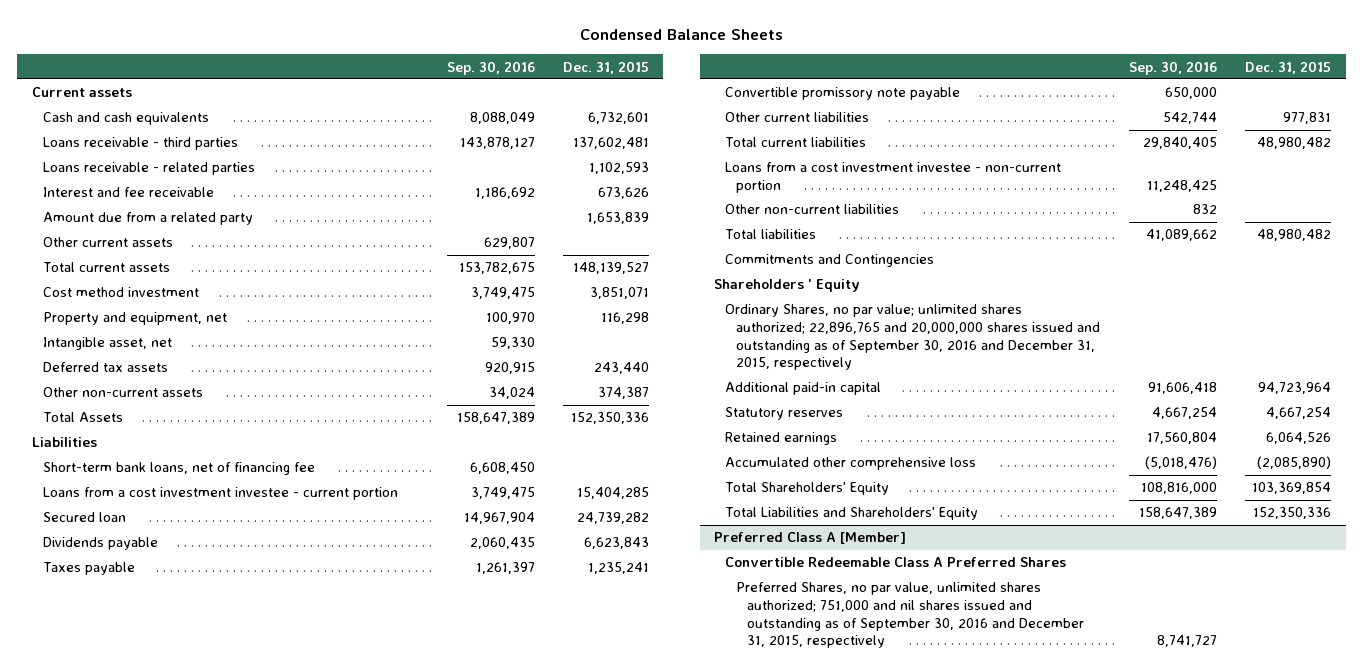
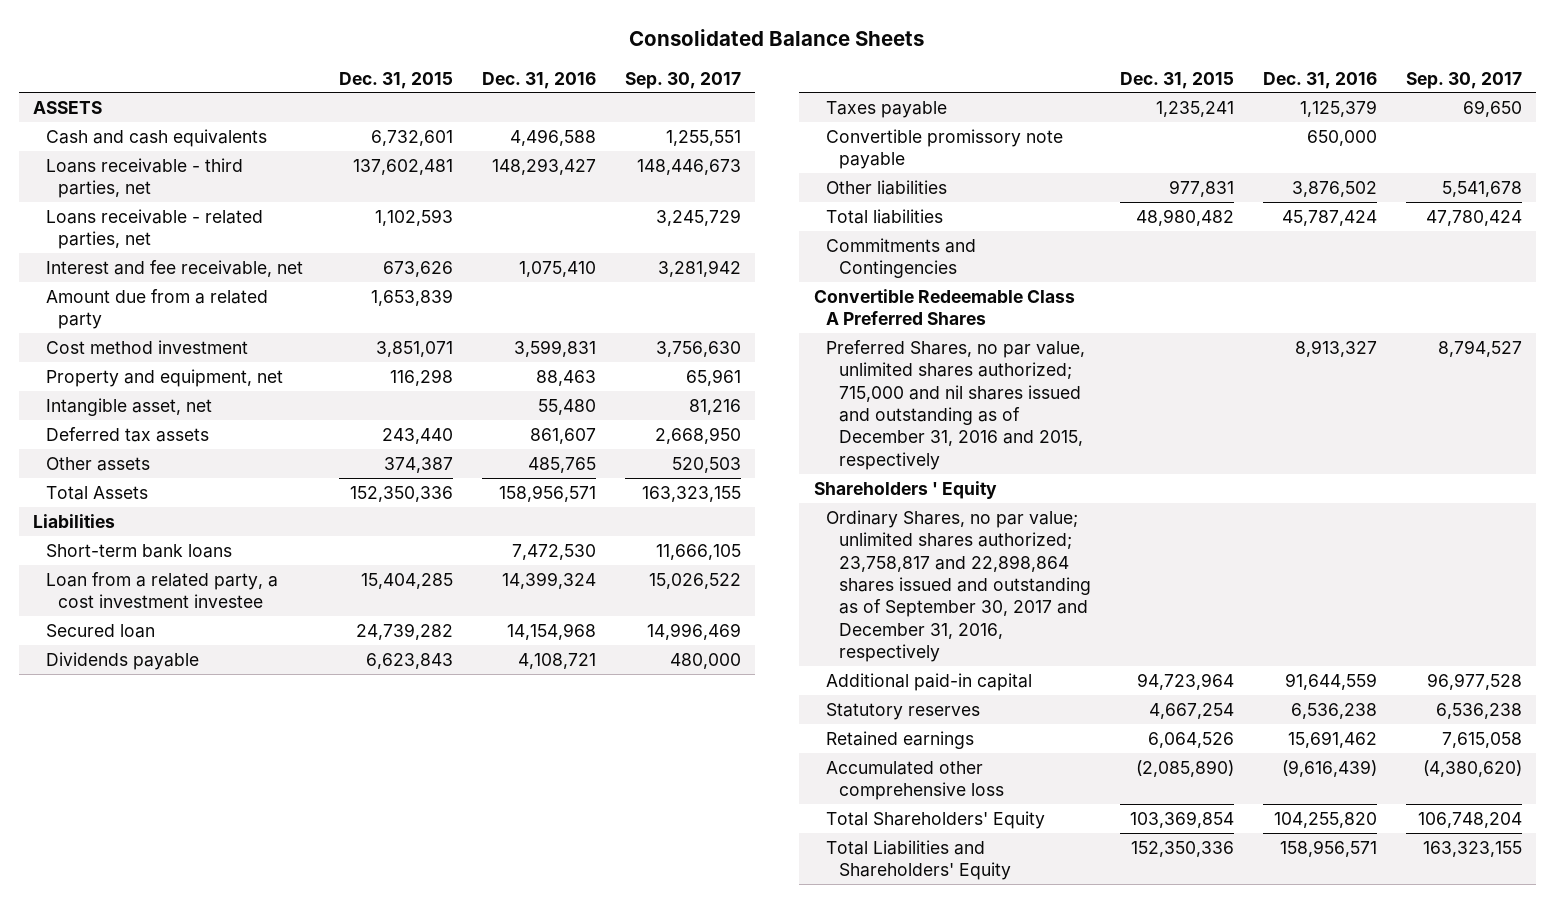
- Condensed Balance Sheets
+ Consolidated Balance Sheets
- | Sep. 30, 2016 | Dec. 31, 2015
+ | Dec. 31, 2015 | Dec. 31, 2016 | Sep. 30, 2017
- Current assets
+ ASSETS
- Loans receivable - third parties | 143,878,127 | 137,602,481
- Loans receivable - related parties | | 1,102,593
- Interest and fee receivable | 1,186,692 | 673,626
+ Loans receivable - third parties, net | 137,602,481 | 148,293,427 | 148,446,673
+ Loans receivable - related parties, net | 1,102,593 | | 3,245,729
+ Interest and fee receivable, net | 673,626 | 1,075,410 | 3,281,942
- Other current assets | 629,807 |
- Total current assets | 153,782,675 | 148,139,527
- Other non-current assets | 34,024 | 374,387
+ Other assets | 374,387 | 485,765 | 520,503
- Short-term bank loans, net of financing fee | 6,608,450 |
- Loans from a cost investment investee - current portion | 3,749,475 | 15,404,285
+ Short-term bank loans | | 7,472,530 | 11,666,105
+ Loan from a related party, a cost investment investee | 15,404,285 | 14,399,324 | 15,026,522
- Other current liabilities | 542,744 | 977,831
- Total current liabilities | 29,840,405 | 48,980,482
- Loans from a cost investment investee - non-current portion | 11,248,425 |
- Other non-current liabilities | 832 |
+ Other liabilities | 977,831 | 3,876,502 | 5,541,678
+ Convertible Redeemable Class A Preferred Shares
+ Preferred Shares, no par value, unlimited shares authorized; 715,000 and nil shares issued and outstanding as of December 31, 2016 and 2015, respectively | | 8,913,327 | 8,794,527
- Ordinary Shares, no par value; unlimited shares authorized; 22,896,765 and 20,000,000 shares issued and outstanding as of September 30, 2016 and December 31, 2015, respectively
+ Ordinary Shares, no par value; unlimited shares authorized; 23,758,817 and 22,898,864 shares issued and outstanding as of September 30, 2017 and December 31, 2016, respectively
- Preferred Class A [Member]
- Convertible Redeemable Class A Preferred Shares
- Preferred Shares, no par value, unlimited shares authorized; 751,000 and nil shares issued and outstanding as of September 30, 2016 and December 31, 2015, respectively | 8,741,727 |

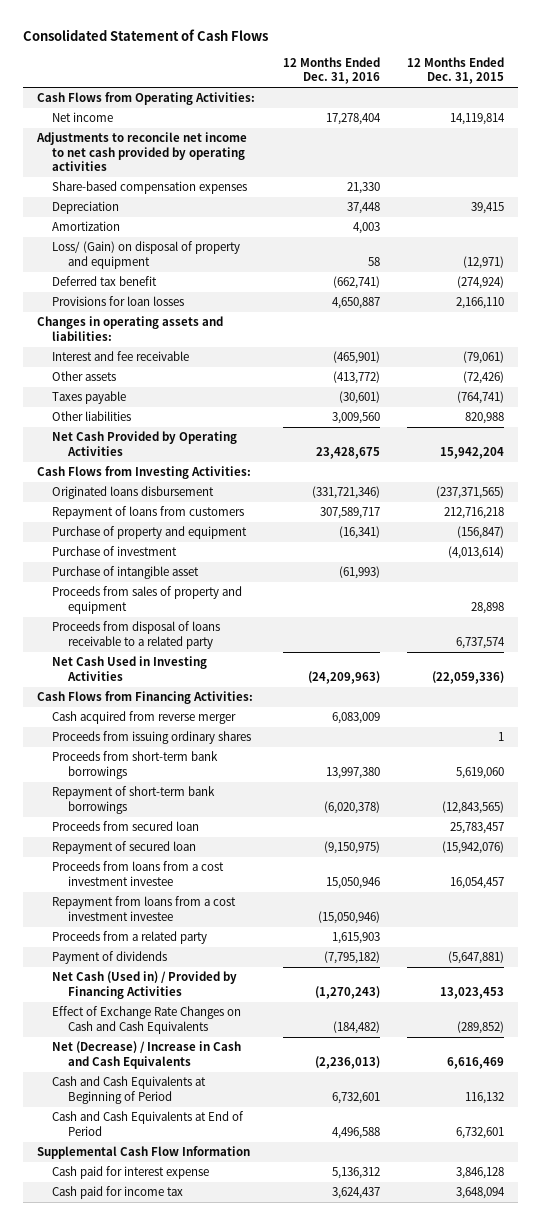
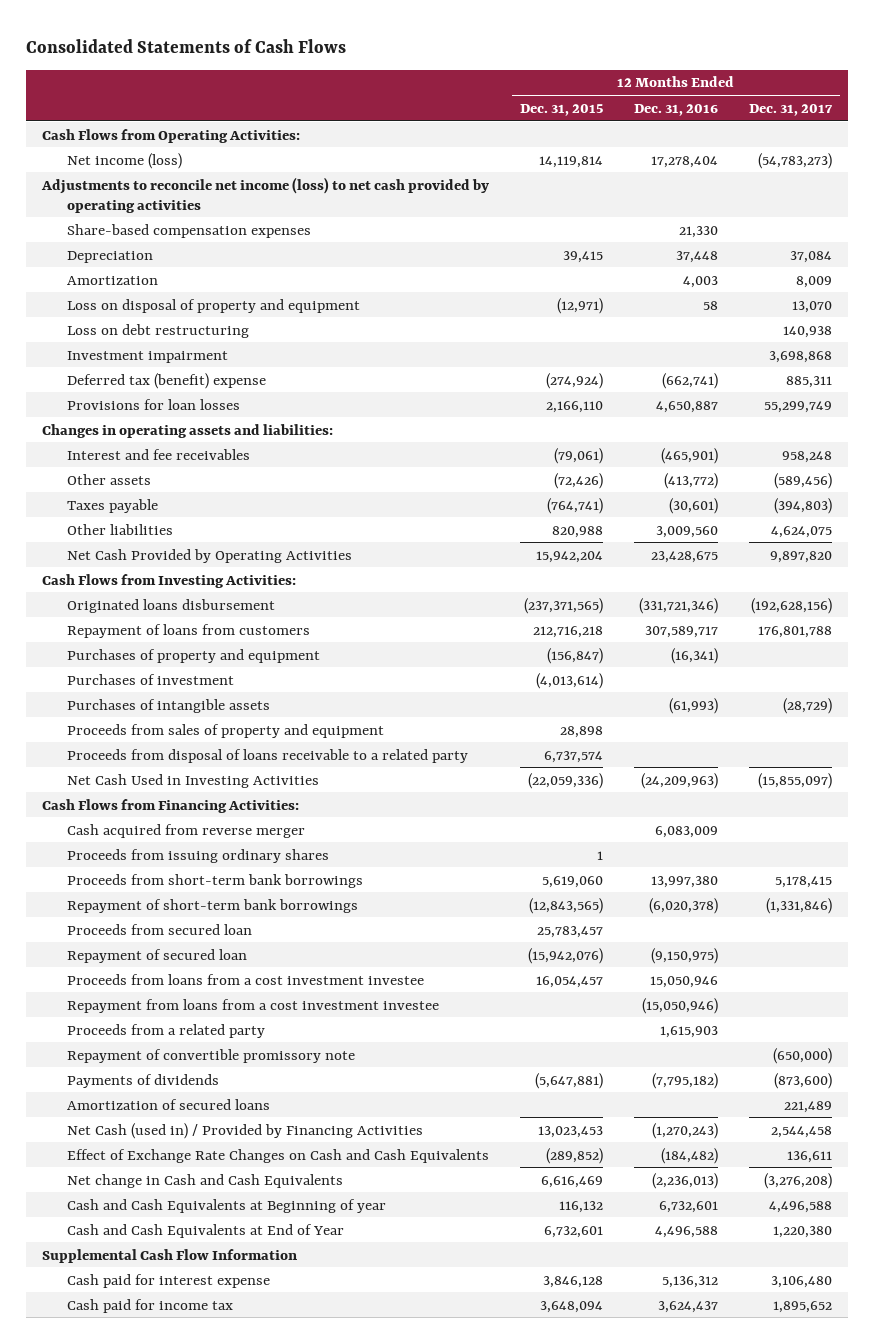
- Consolidated Statement of Cash Flows
+ Consolidated Statements of Cash Flows
- | 12 Months Ended Dec. 31, 2016 | 12 Months Ended Dec. 31, 2015
+ | 12 Months Ended Dec. 31, 2015 | 12 Months Ended Dec. 31, 2016 | 12 Months Ended Dec. 31, 2017
- Net income | 17,278,404 | 14,119,814
- Adjustments to reconcile net income to net cash provided by operating activities
+ Net income (loss) | 14,119,814 | 17,278,404 | (54,783,273)
+ Adjustments to reconcile net income (loss) to net cash provided by operating activities
- Loss/ (Gain) on disposal of property and equipment | 58 | (12,971)
- Deferred tax benefit | (662,741) | (274,924)
+ Loss on disposal of property and equipment | (12,971) | 58 | 13,070
+ Loss on debt restructuring | | | 140,938
+ Investment impairment | | | 3,698,868
+ Deferred tax (benefit) expense | (274,924) | (662,741) | 885,311
- Interest and fee receivable | (465,901) | (79,061)
+ Interest and fee receivables | (79,061) | (465,901) | 958,248
- Purchase of property and equipment | (16,341) | (156,847)
- Purchase of investment | | (4,013,614)
- Purchase of intangible asset | (61,993) |
+ Purchases of property and equipment | (156,847) | (16,341) |
+ Purchases of investment | (4,013,614) | |
+ Purchases of intangible assets | | (61,993) | (28,729)
- Payment of dividends | (7,795,182) | (5,647,881)
- Net Cash (Used in) / Provided by Financing Activities | (1,270,243) | 13,023,453
+ Repayment of convertible promissory note | | | (650,000)
+ Payments of dividends | (5,647,881) | (7,795,182) | (873,600)
+ Amortization of secured loans | | | 221,489
+ Net Cash (used in) / Provided by Financing Activities | 13,023,453 | (1,270,243) | 2,544,458
- Net (Decrease) / Increase in Cash and Cash Equivalents | (2,236,013) | 6,616,469
- Cash and Cash Equivalents at Beginning of Period | 6,732,601 | 116,132
- Cash and Cash Equivalents at End of Period | 4,496,588 | 6,732,601
+ Net change in Cash and Cash Equivalents | 6,616,469 | (2,236,013) | (3,276,208)
+ Cash and Cash Equivalents at Beginning of year | 116,132 | 6,732,601 | 4,496,588
+ Cash and Cash Equivalents at End of Year | 6,732,601 | 4,496,588 | 1,220,380

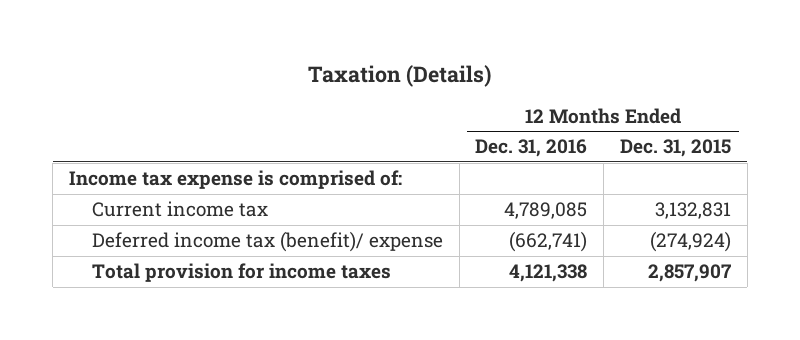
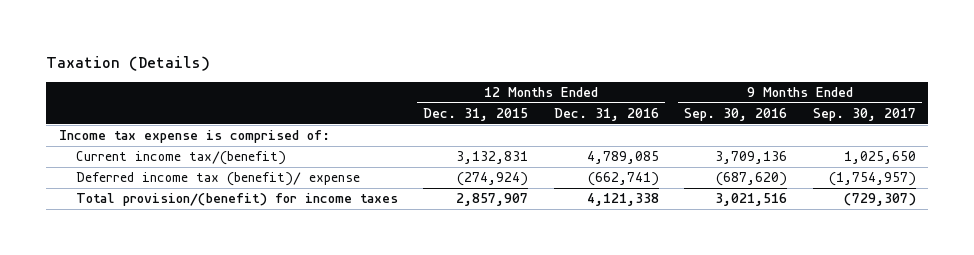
- | 12 Months Ended Dec. 31, 2016 | 12 Months Ended Dec. 31, 2015
+ | 12 Months Ended Dec. 31, 2015 | 12 Months Ended Dec. 31, 2016 | 9 Months Ended Sep. 30, 2016 | 9 Months Ended Sep. 30, 2017
- Current income tax | 4,789,085 | 3,132,831
+ Current income tax/(benefit) | 3,132,831 | 4,789,085 | 3,709,136 | 1,025,650
- Total provision for income taxes | 4,121,338 | 2,857,907
+ Total provision/(benefit) for income taxes | 2,857,907 | 4,121,338 | 3,021,516 | (729,307)

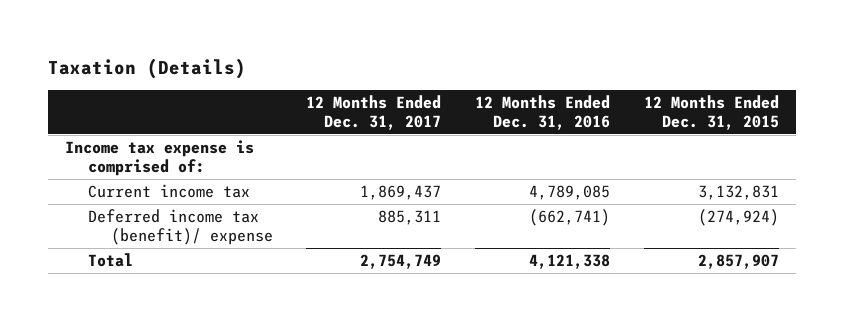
- | 12 Months Ended Dec. 31, 2015 | 12 Months Ended Dec. 31, 2016 | 9 Months Ended Sep. 30, 2016 | 9 Months Ended Sep. 30, 2017
+ | 12 Months Ended Dec. 31, 2017 | 12 Months Ended Dec. 31, 2016 | 12 Months Ended Dec. 31, 2015
- Current income tax/(benefit) | 3,132,831 | 4,789,085 | 3,709,136 | 1,025,650
+ Current income tax | 1,869,437 | 4,789,085 | 3,132,831
- Total provision/(benefit) for income taxes | 2,857,907 | 4,121,338 | 3,021,516 | (729,307)
+ Total | 2,754,749 | 4,121,338 | 2,857,907

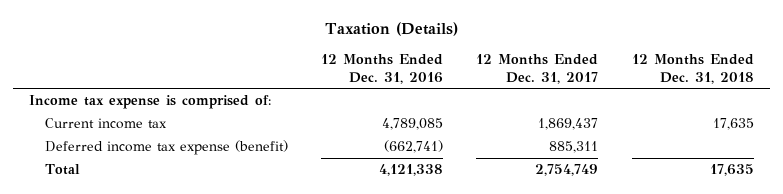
- | 12 Months Ended Dec. 31, 2017 | 12 Months Ended Dec. 31, 2016 | 12 Months Ended Dec. 31, 2015
+ | 12 Months Ended Dec. 31, 2016 | 12 Months Ended Dec. 31, 2017 | 12 Months Ended Dec. 31, 2018
- Deferred income tax (benefit)/ expense | 885,311 | (662,741) | (274,924)
+ Deferred income tax expense (benefit) | (662,741) | 885,311 |

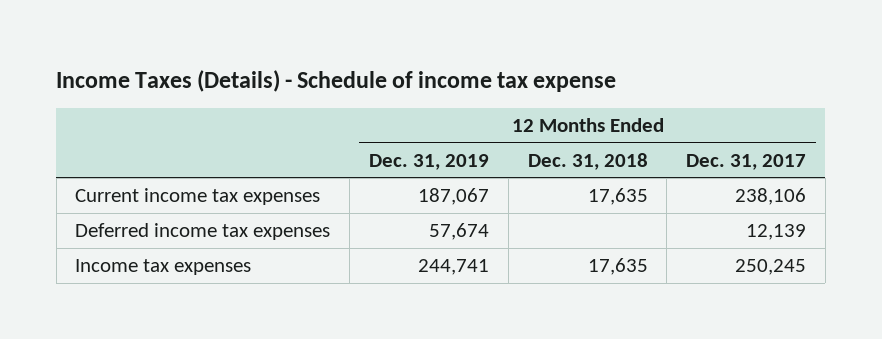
- Taxation (Details)
+ Income Taxes (Details) - Schedule of income tax expense
- | 12 Months Ended Dec. 31, 2016 | 12 Months Ended Dec. 31, 2017 | 12 Months Ended Dec. 31, 2018
+ | 12 Months Ended Dec. 31, 2019 | 12 Months Ended Dec. 31, 2018 | 12 Months Ended Dec. 31, 2017
- Income tax expense is comprised of:
- Current income tax | 4,789,085 | 1,869,437 | 17,635
- Deferred income tax expense (benefit) | (662,741) | 885,311 |
- Total | 4,121,338 | 2,754,749 | 17,635
+ Current income tax expenses | 187,067 | 17,635 | 238,106
+ Deferred income tax expenses | 57,674 | | 12,139
+ Income tax expenses | 244,741 | 17,635 | 250,245

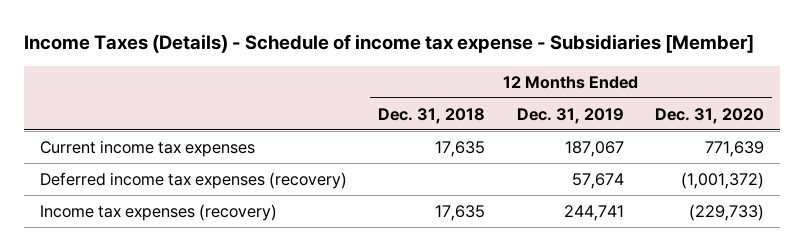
- Income Taxes (Details) - Schedule of income tax expense
+ Income Taxes (Details) - Schedule of income tax expense - Subsidiaries [Member]
- | 12 Months Ended Dec. 31, 2019 | 12 Months Ended Dec. 31, 2018 | 12 Months Ended Dec. 31, 2017
+ | 12 Months Ended Dec. 31, 2018 | 12 Months Ended Dec. 31, 2019 | 12 Months Ended Dec. 31, 2020
- Deferred income tax expenses | 57,674 | | 12,139
- Income tax expenses | 244,741 | 17,635 | 250,245
+ Deferred income tax expenses (recovery) | | 57,674 | (1,001,372)
+ Income tax expenses (recovery) | 17,635 | 244,741 | (229,733)

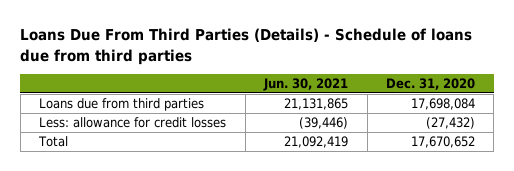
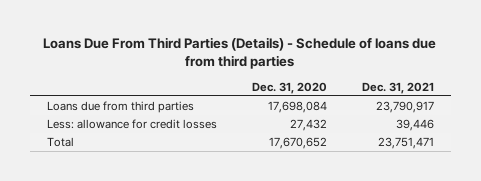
- | Jun. 30, 2021 | Dec. 31, 2020
+ | Dec. 31, 2020 | Dec. 31, 2021
- Less: allowance for credit losses | (39,446) | (27,432)
+ Less: allowance for credit losses | 27,432 | 39,446

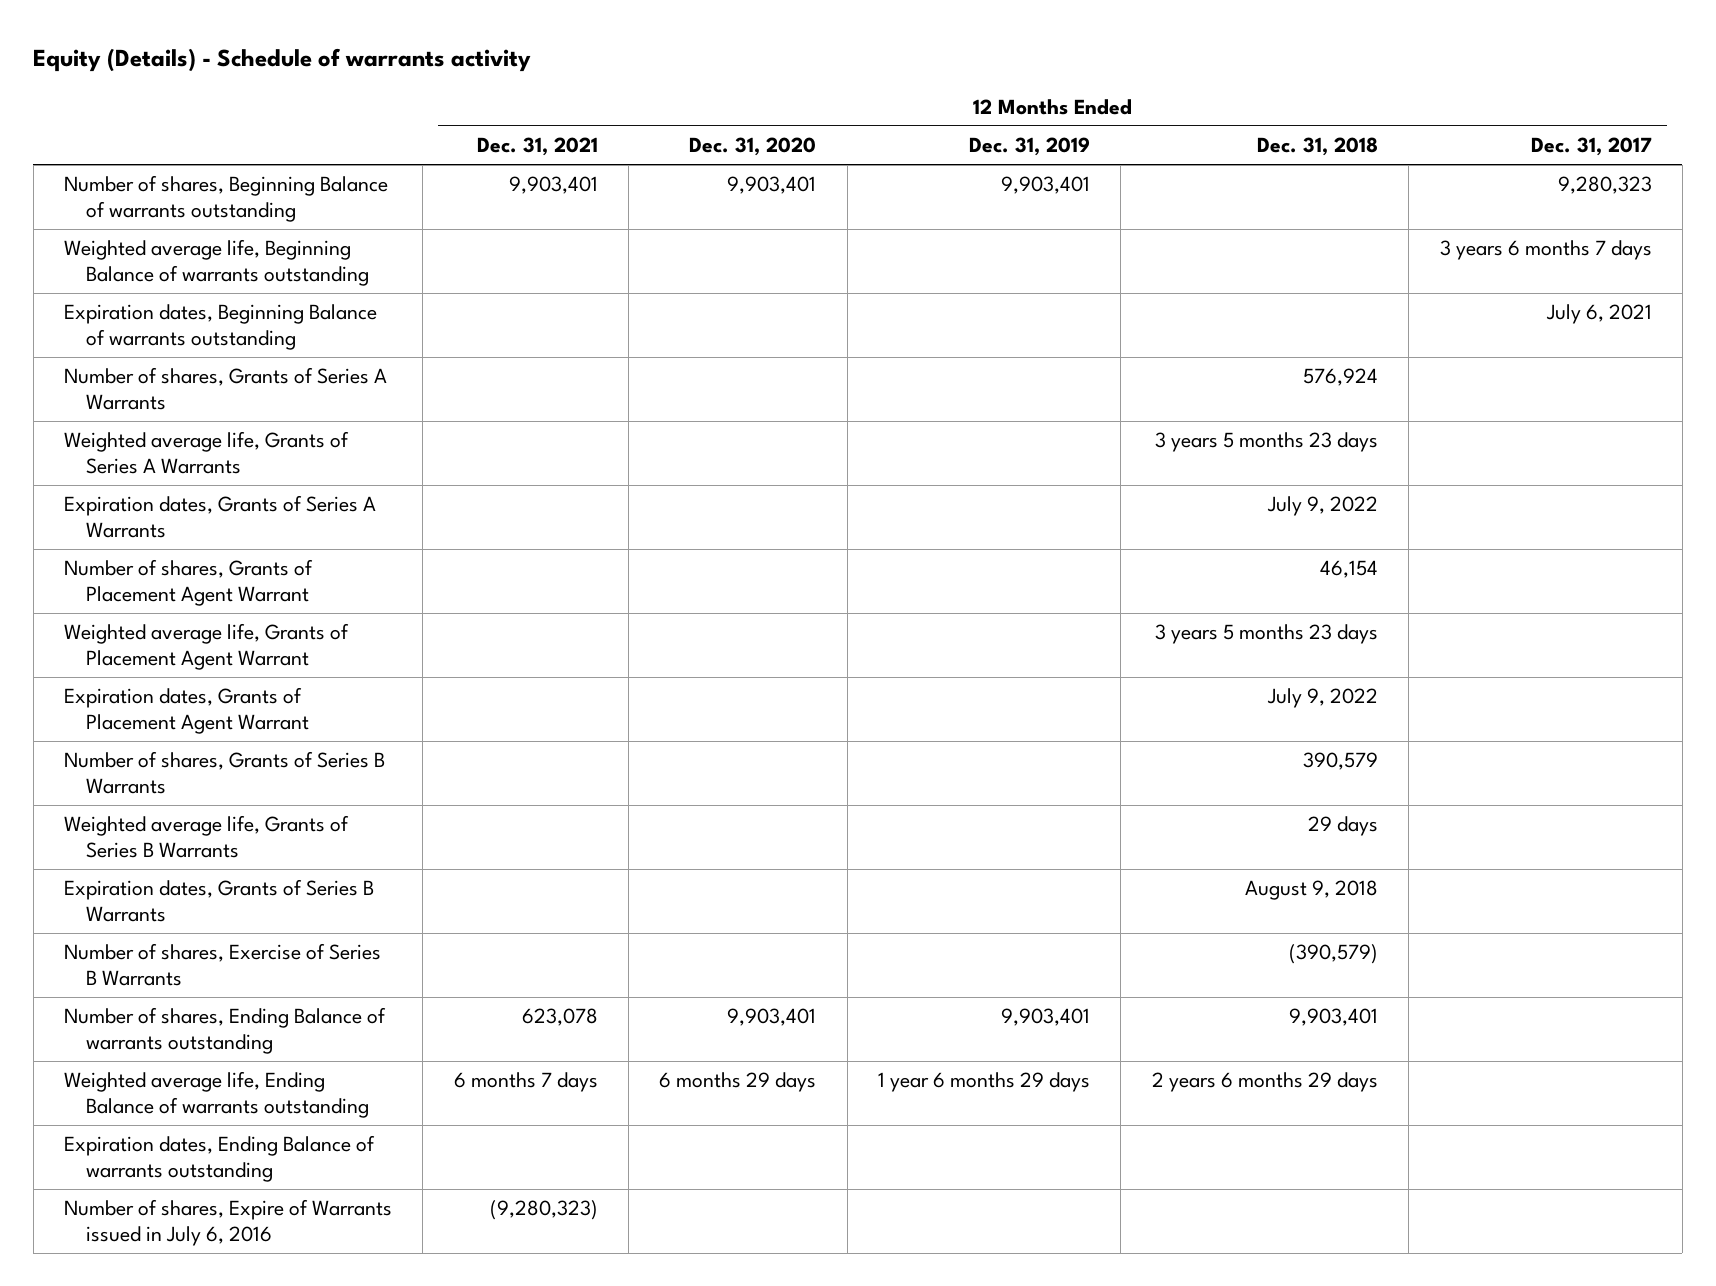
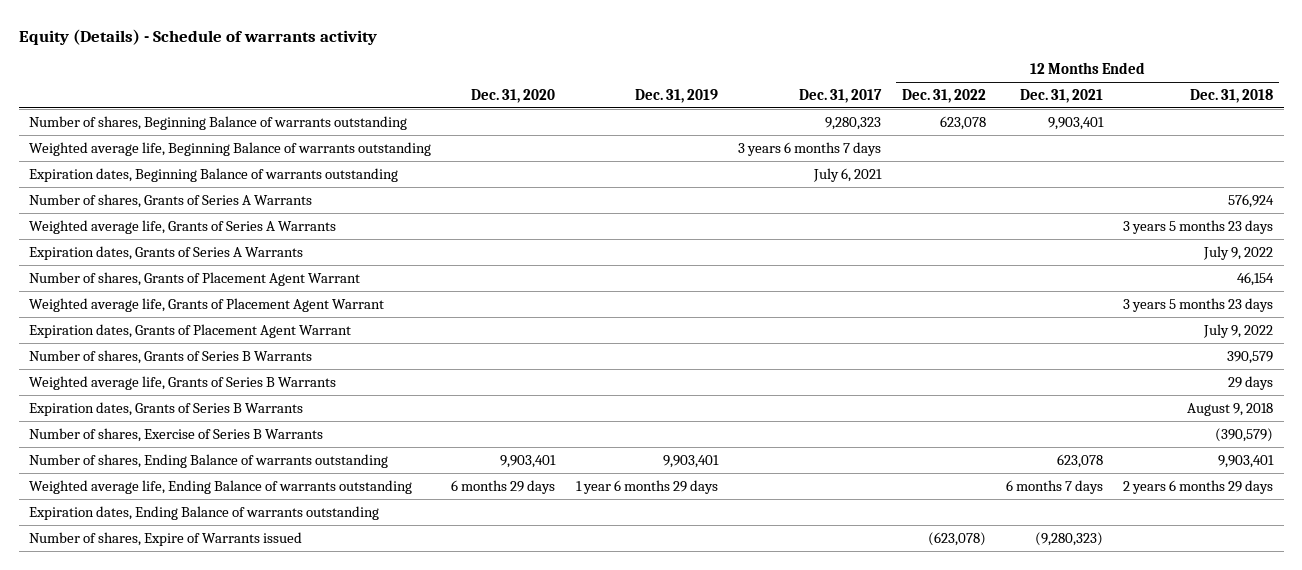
- | 12 Months Ended Dec. 31, 2021 | 12 Months Ended Dec. 31, 2020 | 12 Months Ended Dec. 31, 2019 | 12 Months Ended Dec. 31, 2018 | 12 Months Ended Dec. 31, 2017
+ | Dec. 31, 2020 | Dec. 31, 2019 | Dec. 31, 2017 | 12 Months Ended Dec. 31, 2022 | 12 Months Ended Dec. 31, 2021 | 12 Months Ended Dec. 31, 2018
- Number of shares, Expire of Warrants issued in July 6, 2016 | (9,280,323) | | | |
+ Number of shares, Expire of Warrants issued | | | | (623,078) | (9,280,323) |

